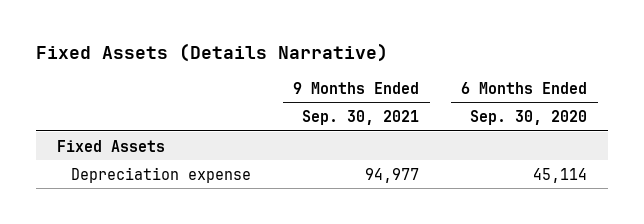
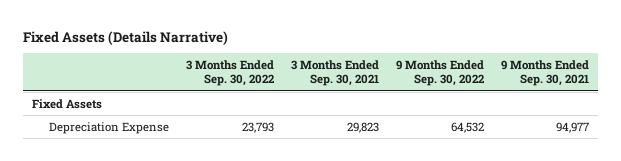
- | 9 Months Ended Sep. 30, 2021 | 6 Months Ended Sep. 30, 2020
+ | 3 Months Ended Sep. 30, 2022 | 3 Months Ended Sep. 30, 2021 | 9 Months Ended Sep. 30, 2022 | 9 Months Ended Sep. 30, 2021
- Depreciation expense | 94,977 | 45,114
+ Depreciation Expense | 23,793 | 29,823 | 64,532 | 94,977

